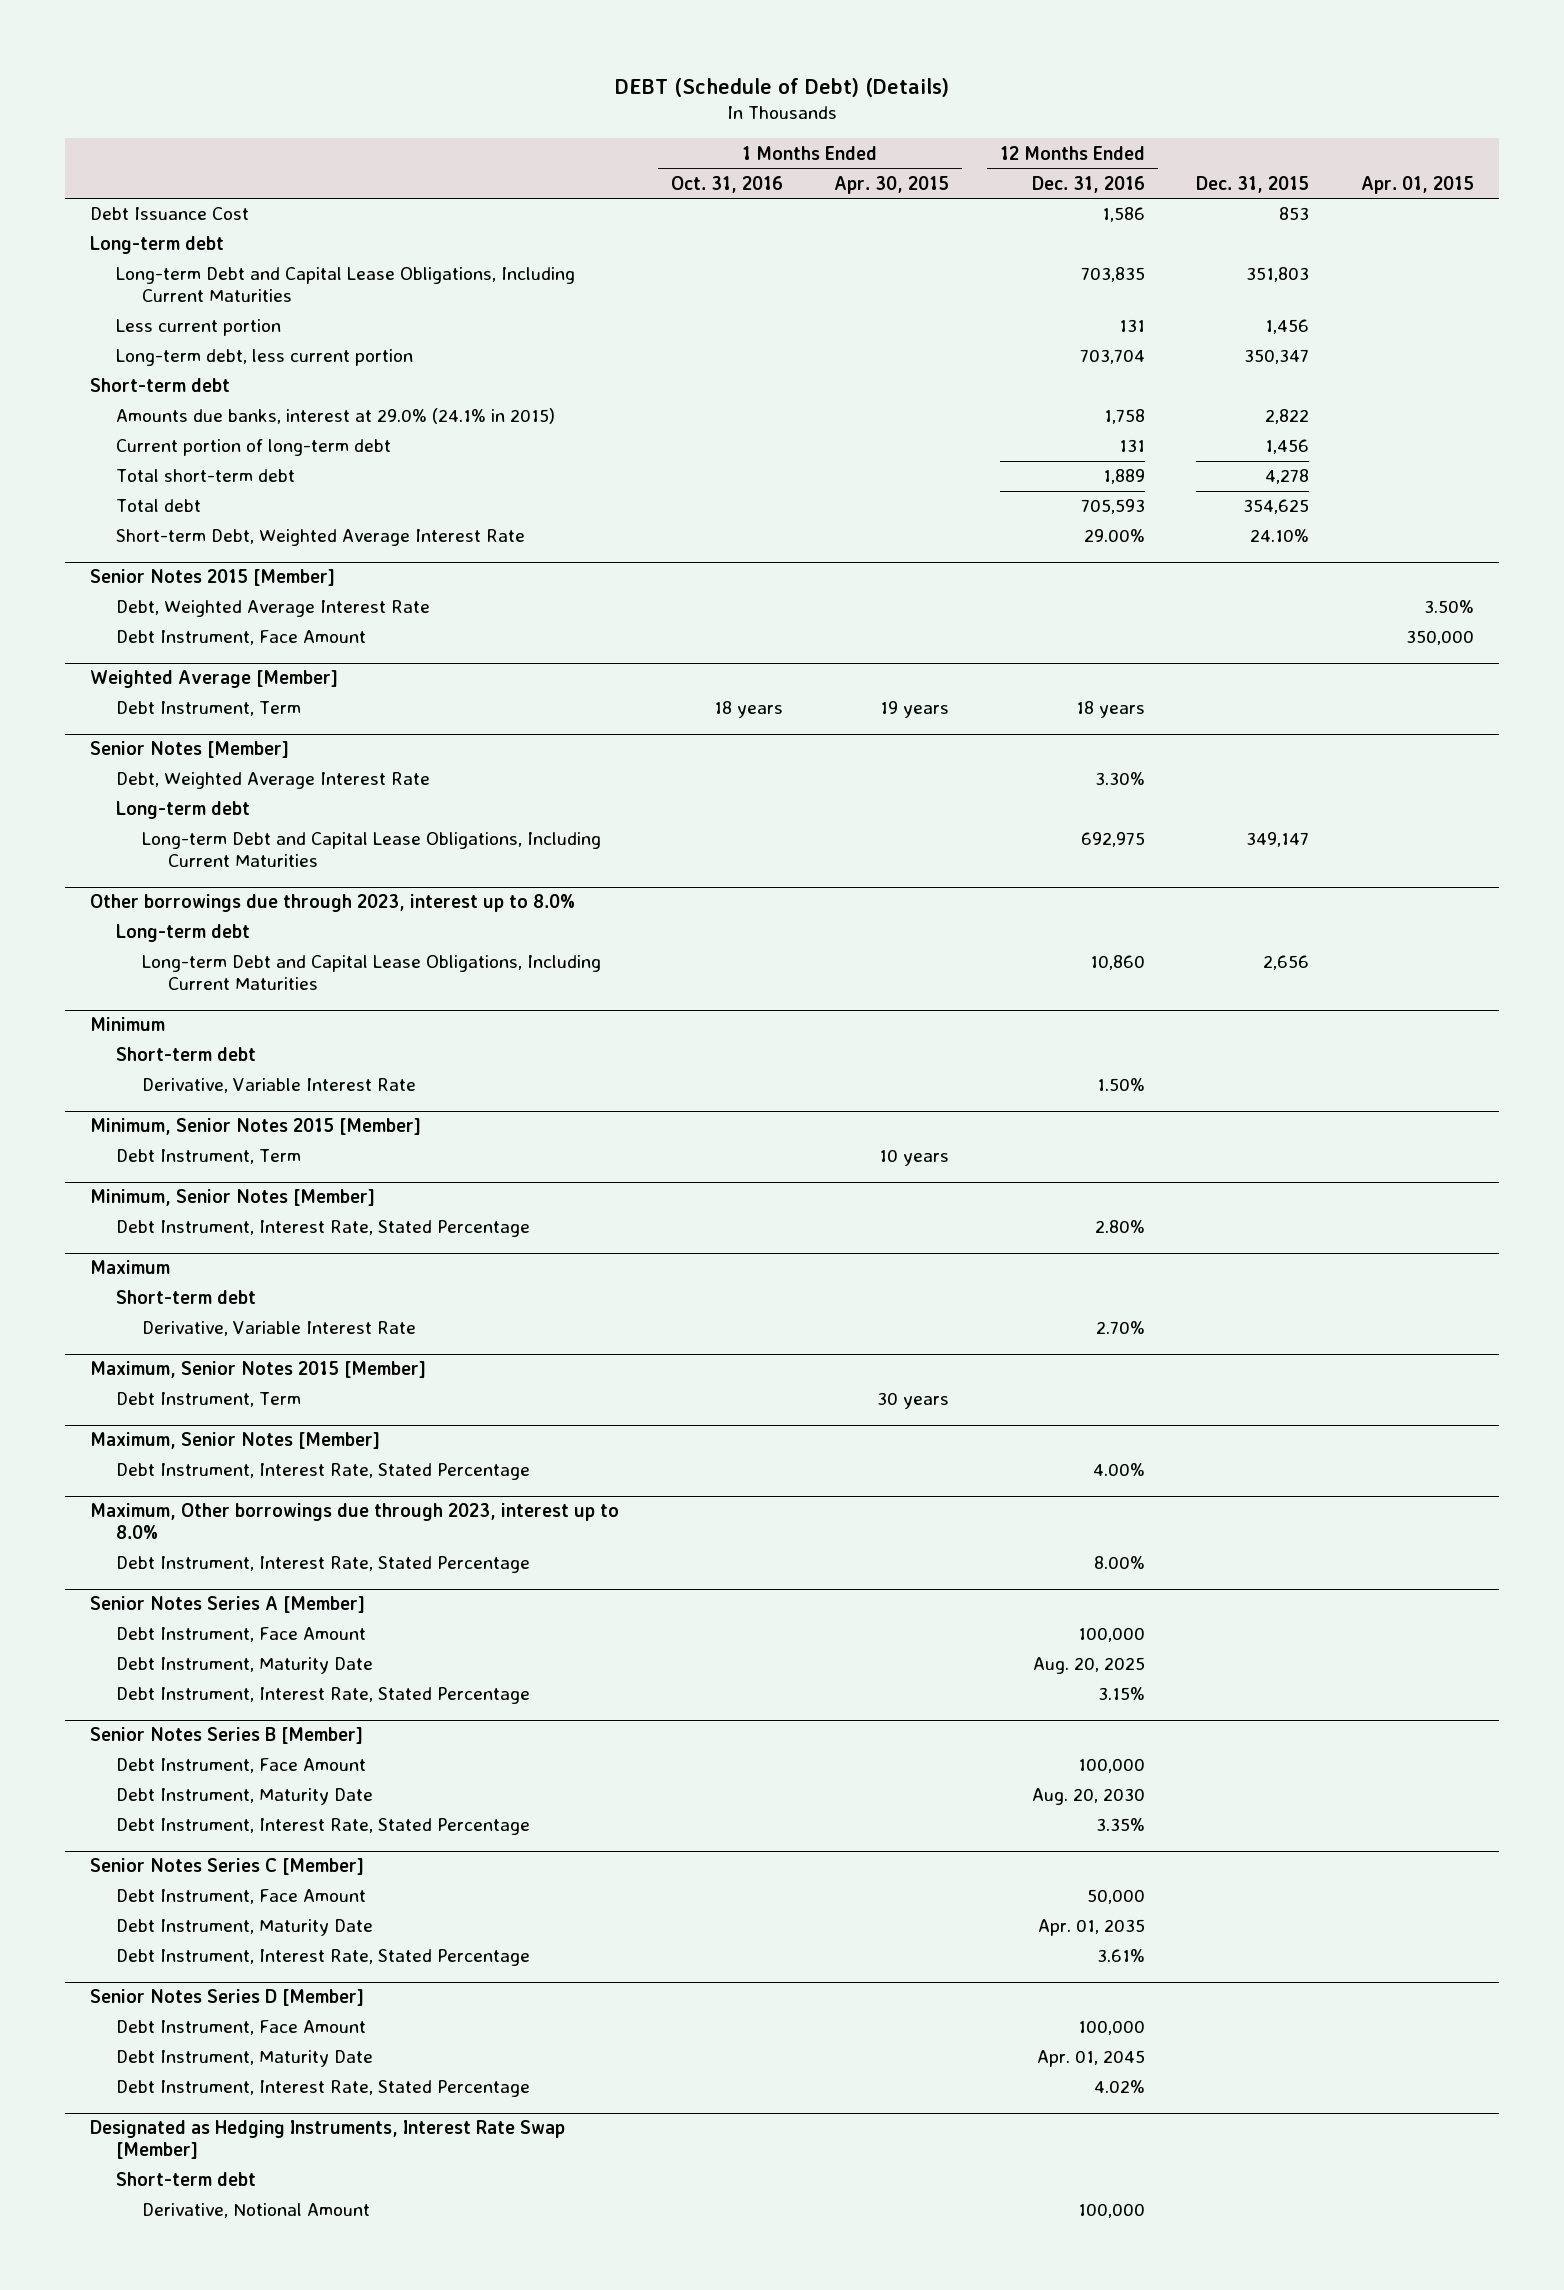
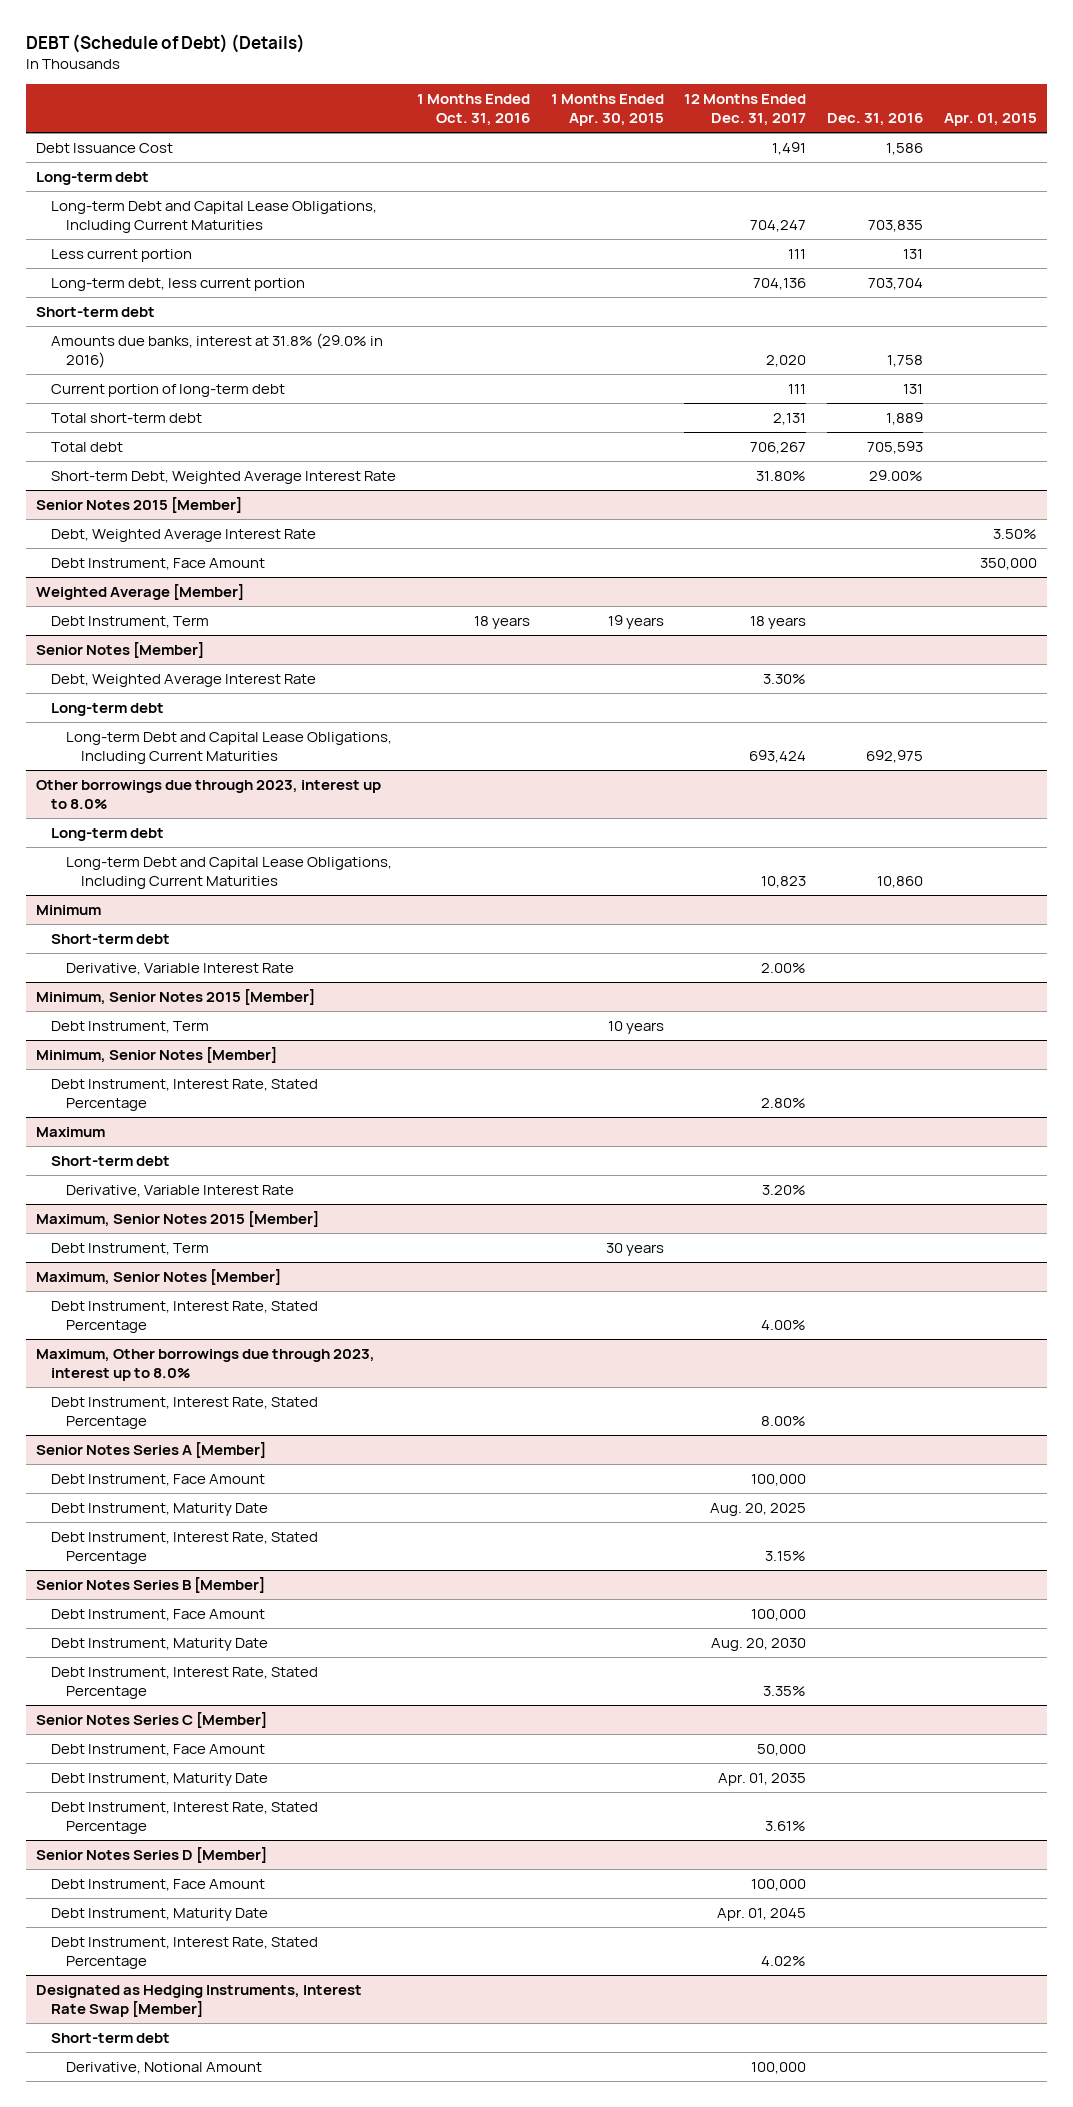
- | 1 Months Ended Oct. 31, 2016 | 1 Months Ended Apr. 30, 2015 | 12 Months Ended Dec. 31, 2016 | Dec. 31, 2015 | Apr. 01, 2015
+ | 1 Months Ended Oct. 31, 2016 | 1 Months Ended Apr. 30, 2015 | 12 Months Ended Dec. 31, 2017 | Dec. 31, 2016 | Apr. 01, 2015
- Amounts due banks, interest at 29.0% (24.1% in 2015) | | | 1,758 | 2,822 |
+ Amounts due banks, interest at 31.8% (29.0% in 2016) | | | 2,020 | 1,758 |

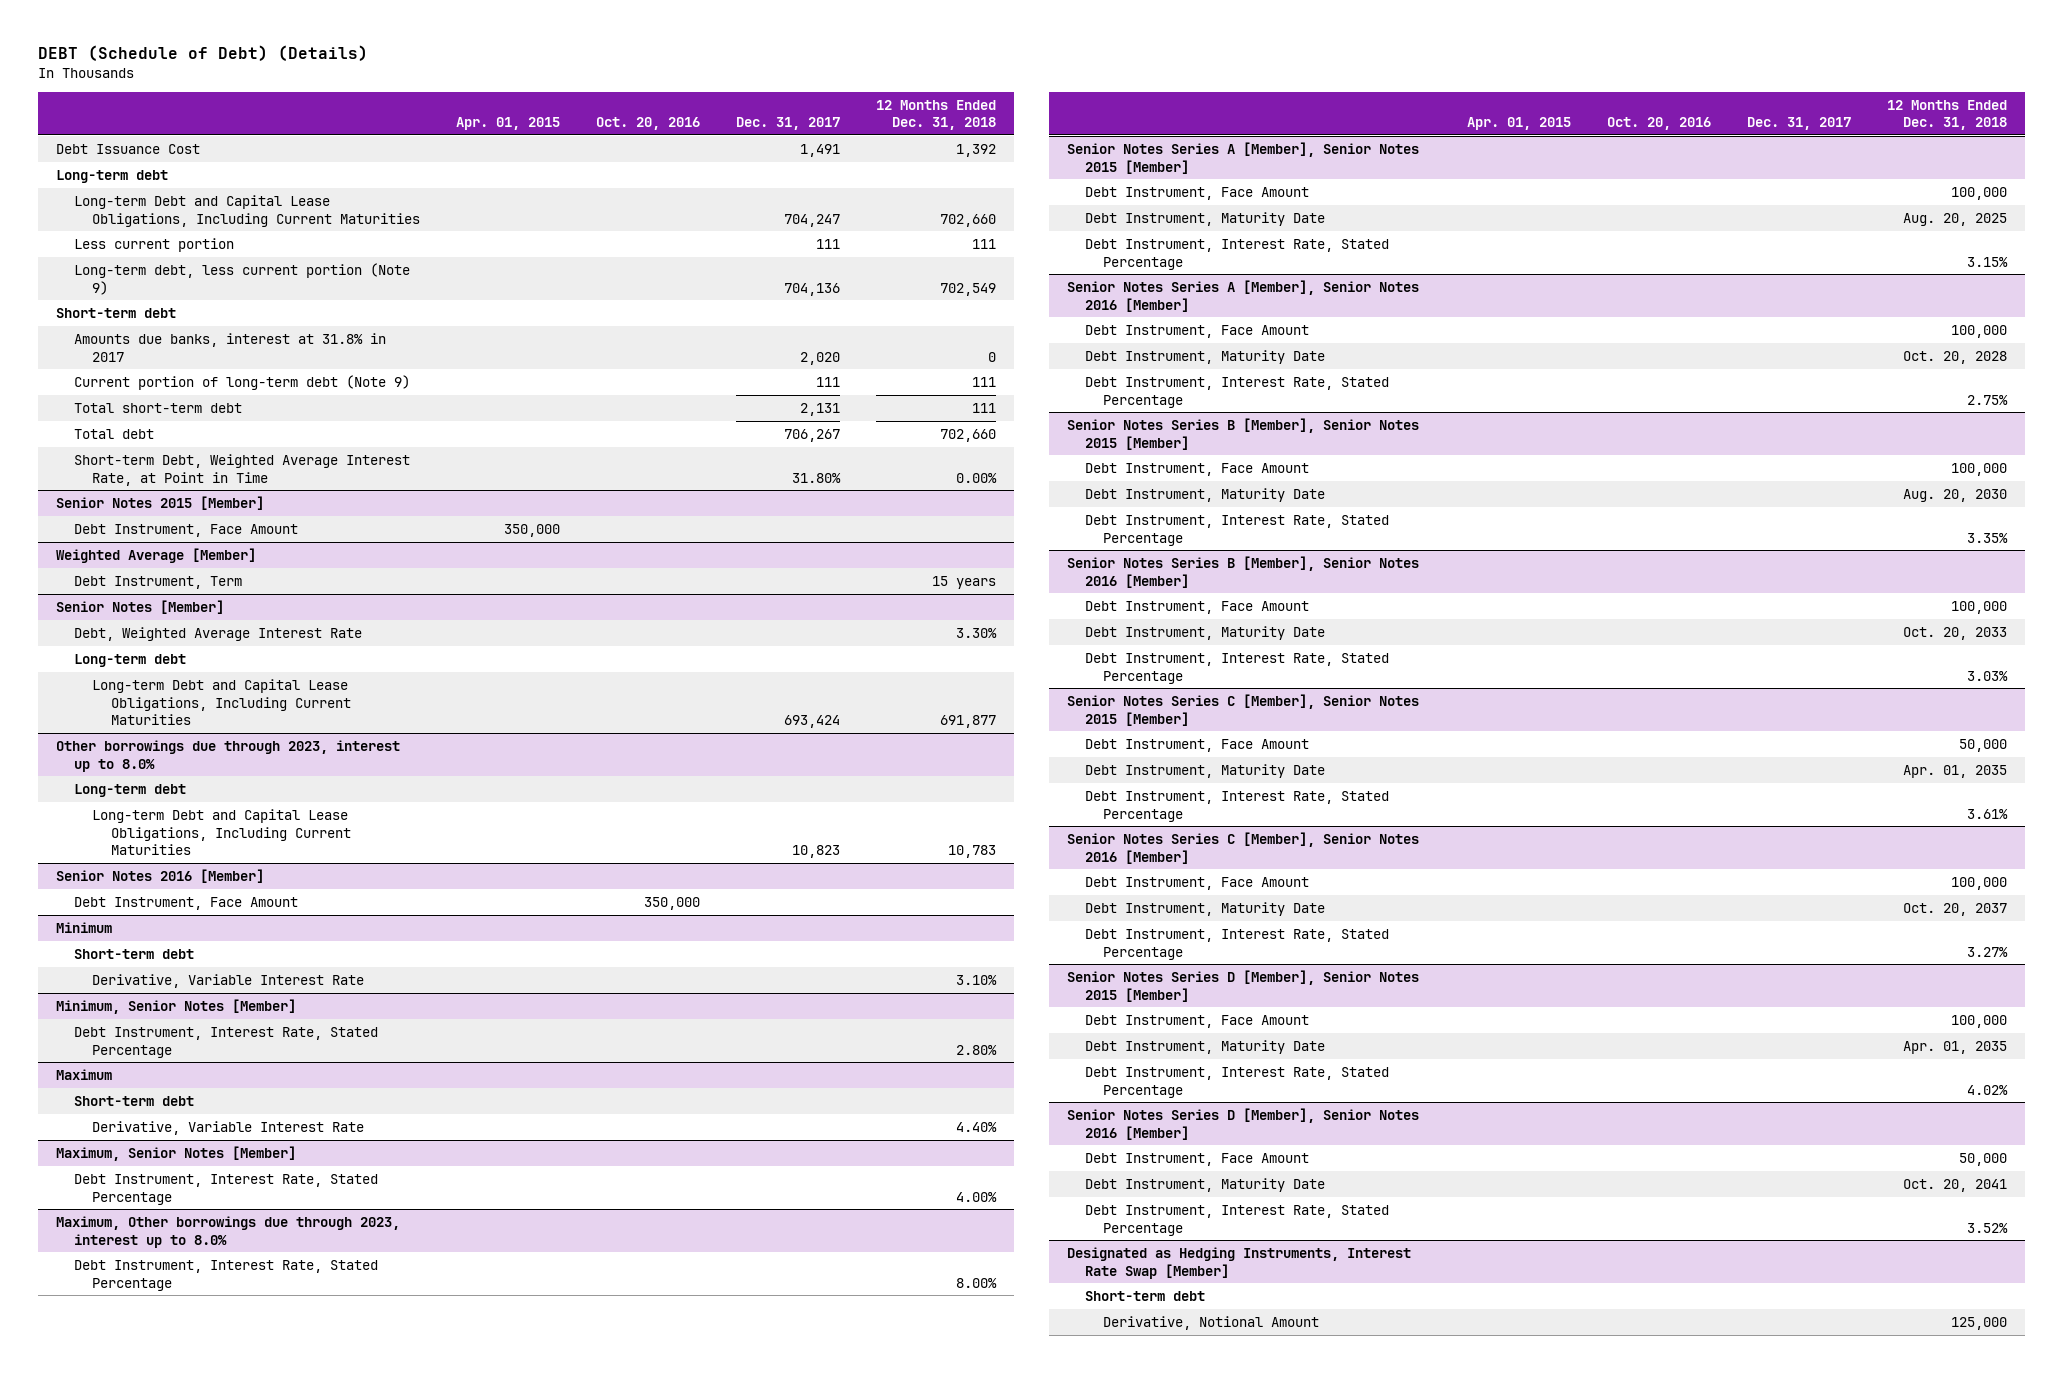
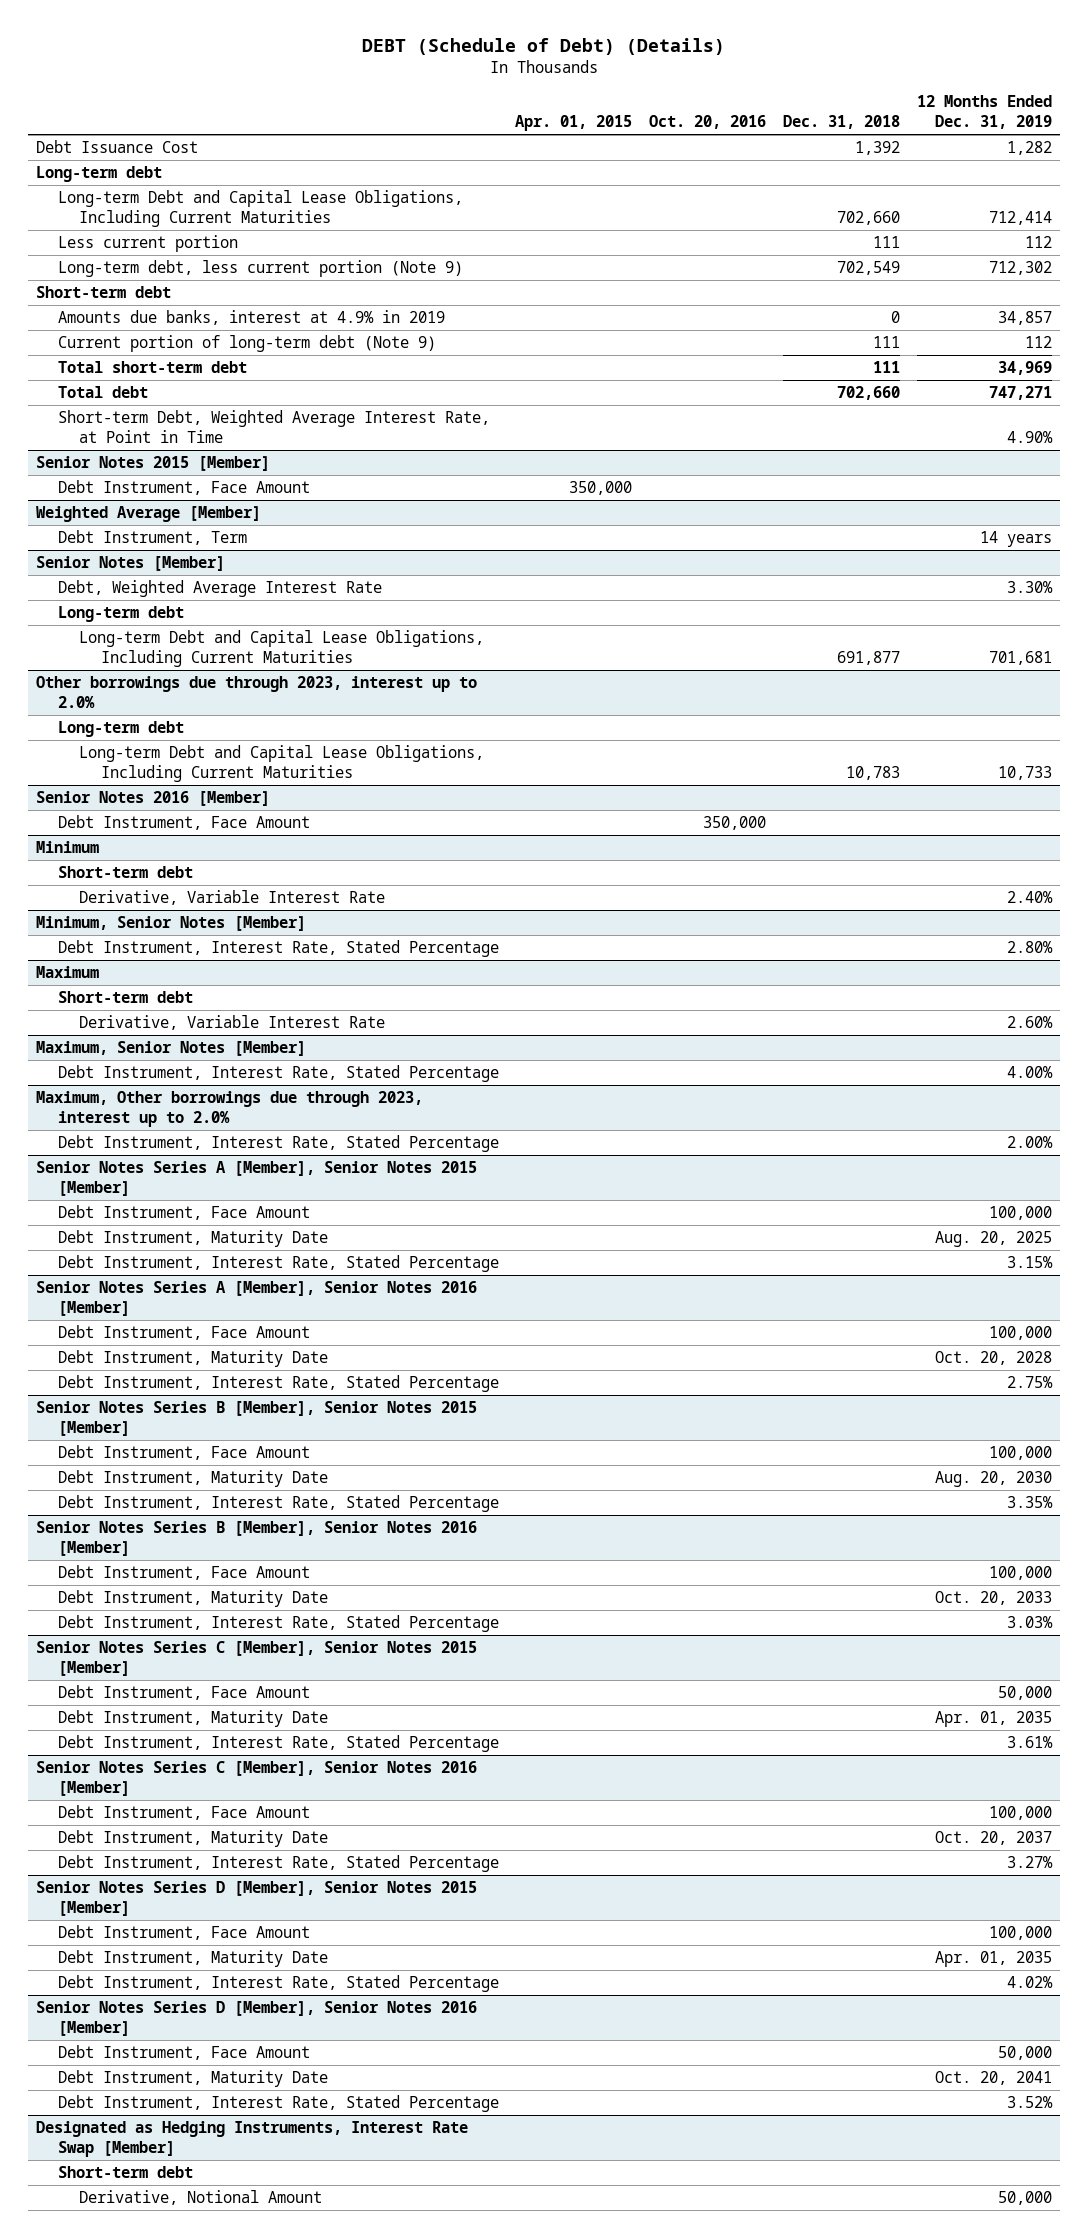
- | Apr. 01, 2015 | Oct. 20, 2016 | Dec. 31, 2017 | 12 Months Ended Dec. 31, 2018
+ | Apr. 01, 2015 | Oct. 20, 2016 | Dec. 31, 2018 | 12 Months Ended Dec. 31, 2019
- Amounts due banks, interest at 31.8% in 2017 | | | 2,020 | 0
+ Amounts due banks, interest at 4.9% in 2019 | | | 0 | 34,857
- Other borrowings due through 2023, interest up to 8.0%
+ Other borrowings due through 2023, interest up to 2.0%
- Maximum, Other borrowings due through 2023, interest up to 8.0%
+ Maximum, Other borrowings due through 2023, interest up to 2.0%

